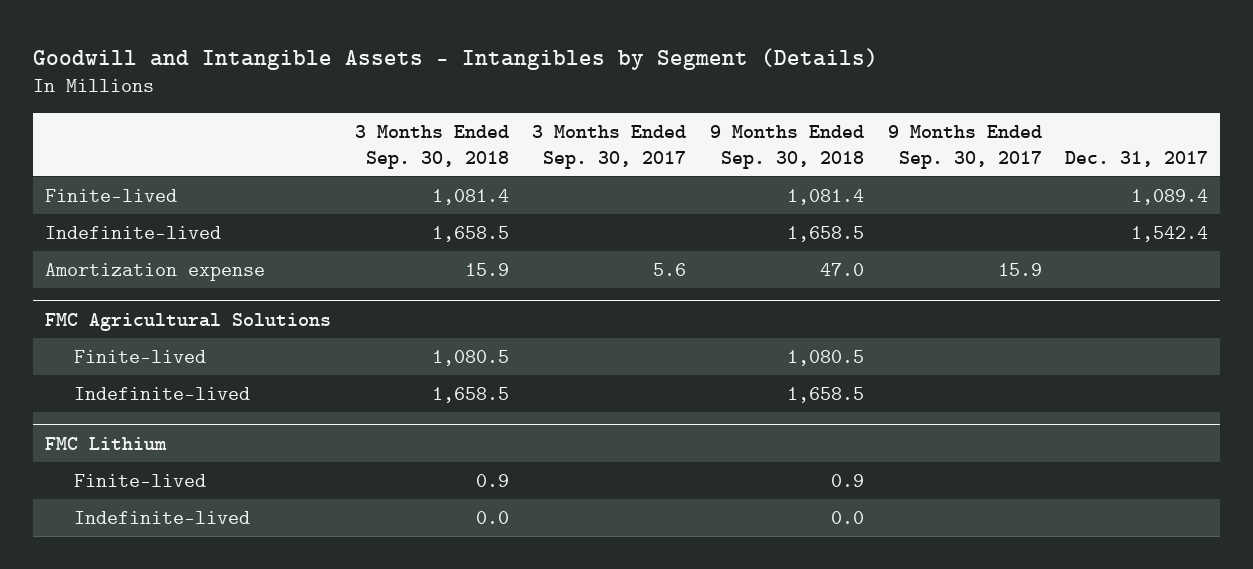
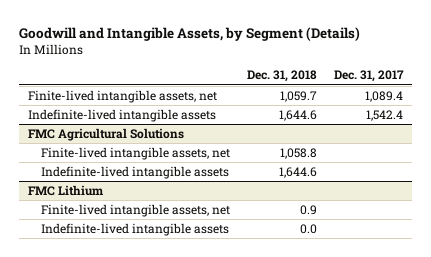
- Goodwill and Intangible Assets - Intangibles by Segment (Details)
+ Goodwill and Intangible Assets, by Segment (Details)
- | 3 Months Ended Sep. 30, 2018 | 3 Months Ended Sep. 30, 2017 | 9 Months Ended Sep. 30, 2018 | 9 Months Ended Sep. 30, 2017 | Dec. 31, 2017
+ | Dec. 31, 2018 | Dec. 31, 2017
- Finite-lived | 1,081.4 | | 1,081.4 | | 1,089.4
- Indefinite-lived | 1,658.5 | | 1,658.5 | | 1,542.4
- Amortization expense | 15.9 | 5.6 | 47.0 | 15.9 |
+ Finite-lived intangible assets, net | 1,059.7 | 1,089.4
+ Indefinite-lived intangible assets | 1,644.6 | 1,542.4
@ FMC Agricultural Solutions
- Finite-lived | 1,080.5 | | 1,080.5 | |
- Indefinite-lived | 1,658.5 | | 1,658.5 | |
+ Finite-lived intangible assets, net | 1,058.8 |
+ Indefinite-lived intangible assets | 1,644.6 |
@ FMC Lithium
- Finite-lived | 0.9 | | 0.9 | |
- Indefinite-lived | 0.0 | | 0.0 | |
+ Finite-lived intangible assets, net | 0.9 |
+ Indefinite-lived intangible assets | 0.0 |

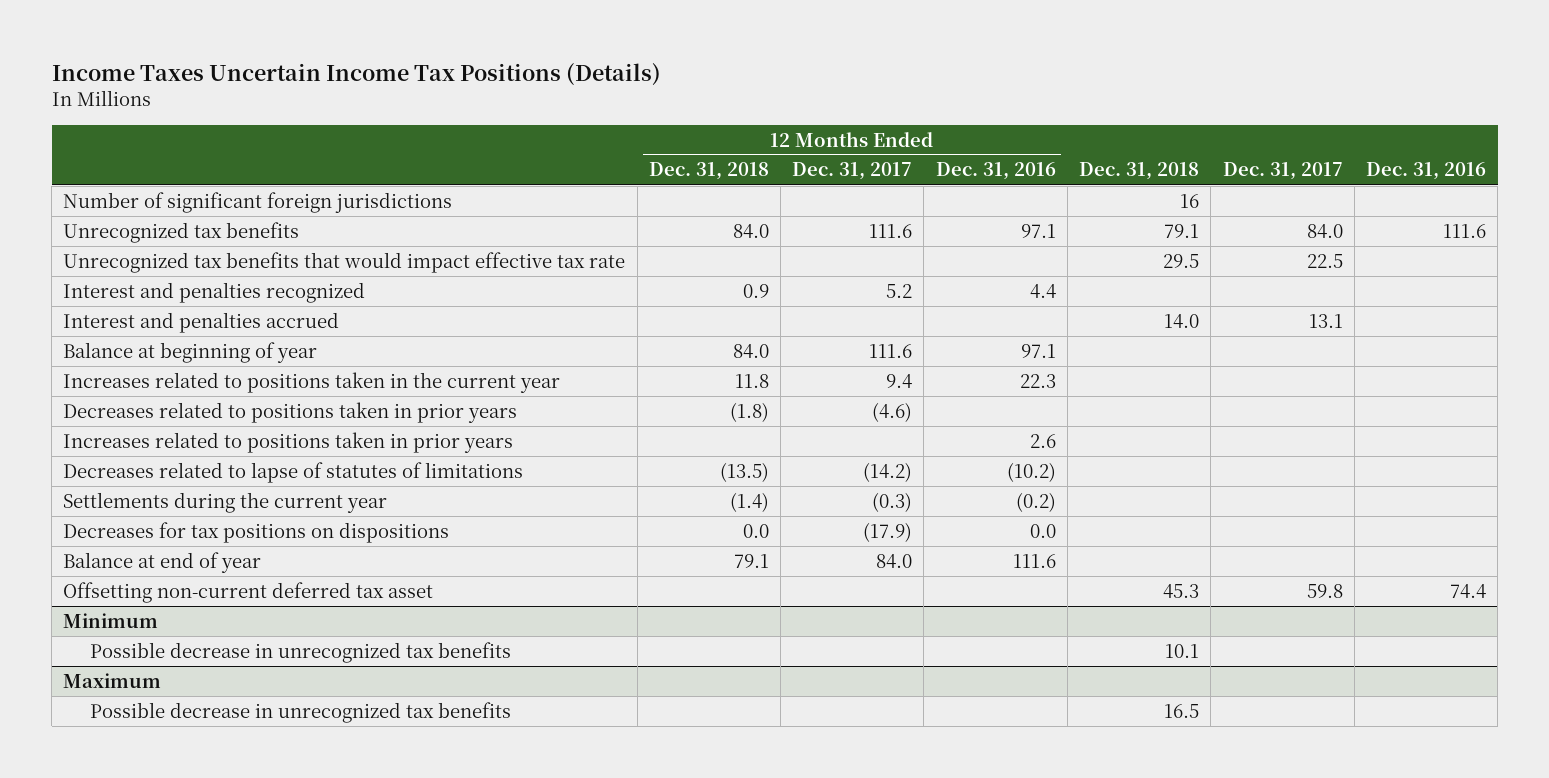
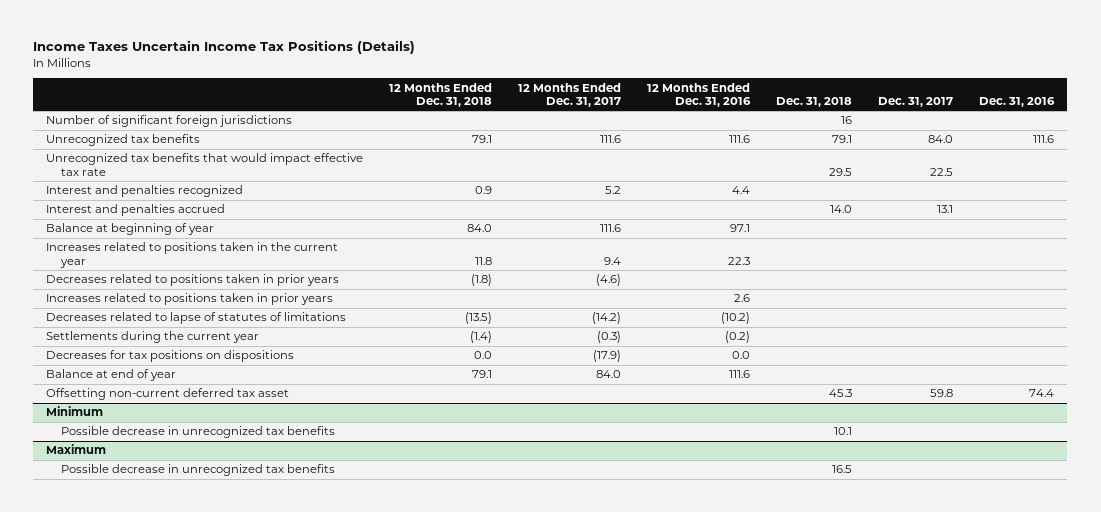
- Unrecognized tax benefits | 84.0 | 111.6 | 97.1 | 79.1 | 84.0 | 111.6
+ Unrecognized tax benefits | 79.1 | 111.6 | 111.6 | 79.1 | 84.0 | 111.6

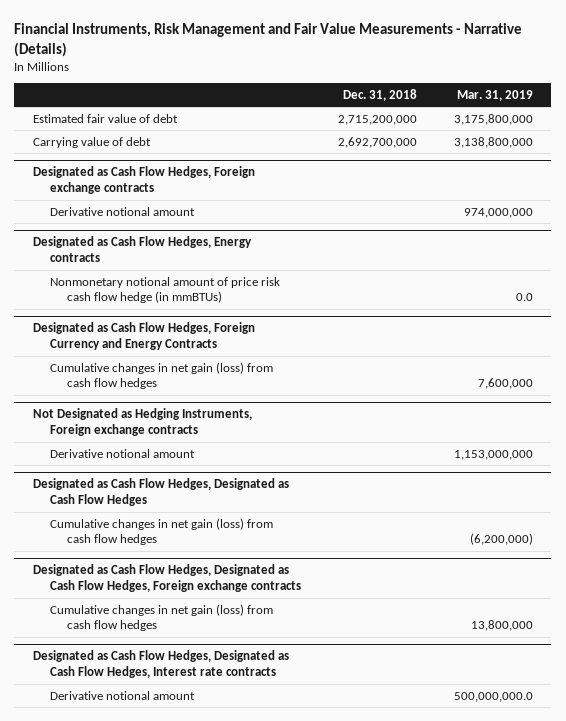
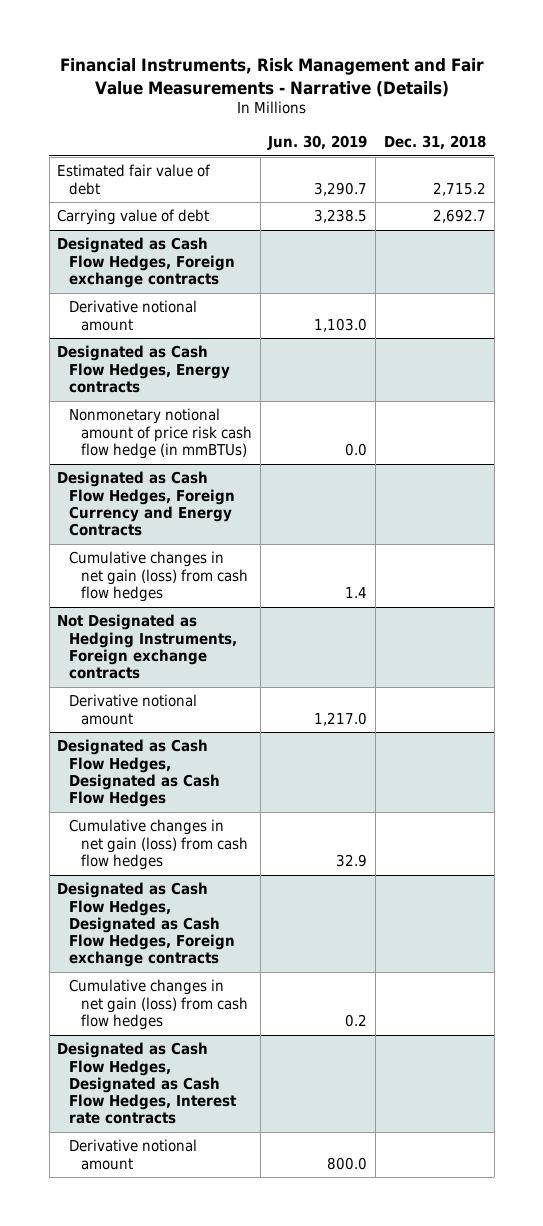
- | Dec. 31, 2018 | Mar. 31, 2019
+ | Jun. 30, 2019 | Dec. 31, 2018
- Estimated fair value of debt | 2,715,200,000 | 3,175,800,000
- Carrying value of debt | 2,692,700,000 | 3,138,800,000
+ Estimated fair value of debt | 3,290.7 | 2,715.2
+ Carrying value of debt | 3,238.5 | 2,692.7

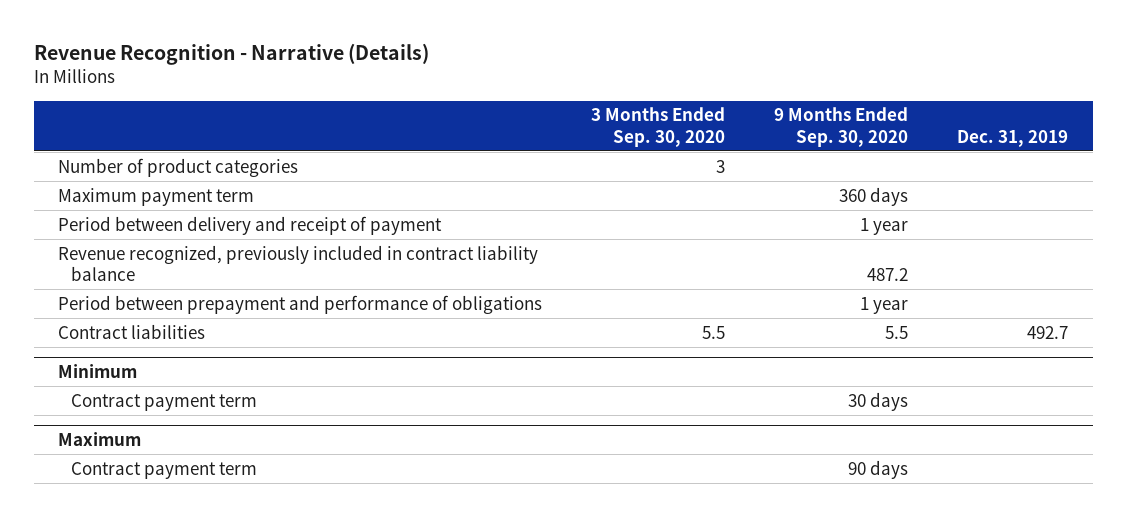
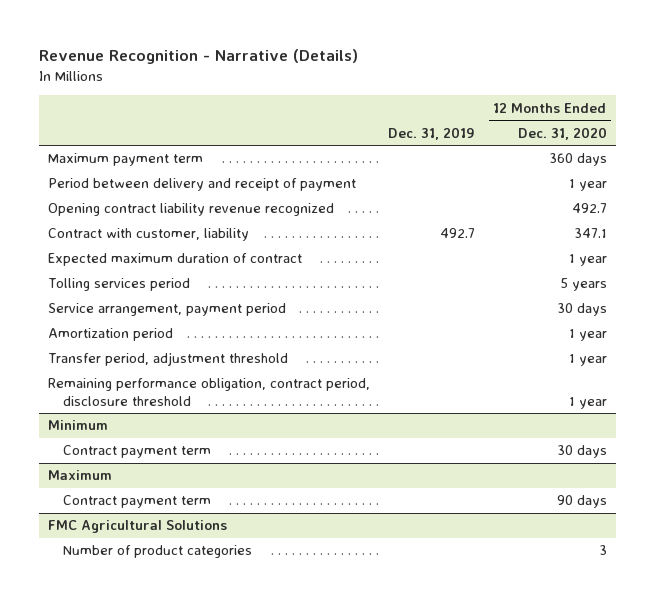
- | 3 Months Ended Sep. 30, 2020 | 9 Months Ended Sep. 30, 2020 | Dec. 31, 2019
+ | Dec. 31, 2019 | 12 Months Ended Dec. 31, 2020
- Number of product categories | 3 | |
- Revenue recognized, previously included in contract liability balance | | 487.2 |
- Period between prepayment and performance of obligations | | 1 year |
- Contract liabilities | 5.5 | 5.5 | 492.7
+ Opening contract liability revenue recognized | | 492.7
+ Contract with customer, liability | 492.7 | 347.1
+ Expected maximum duration of contract | | 1 year
+ Tolling services period | | 5 years
+ Service arrangement, payment period | | 30 days
+ Amortization period | | 1 year
+ Transfer period, adjustment threshold | | 1 year
+ Remaining performance obligation, contract period, disclosure threshold | | 1 year
+ FMC Agricultural Solutions
+ Number of product categories | | 3

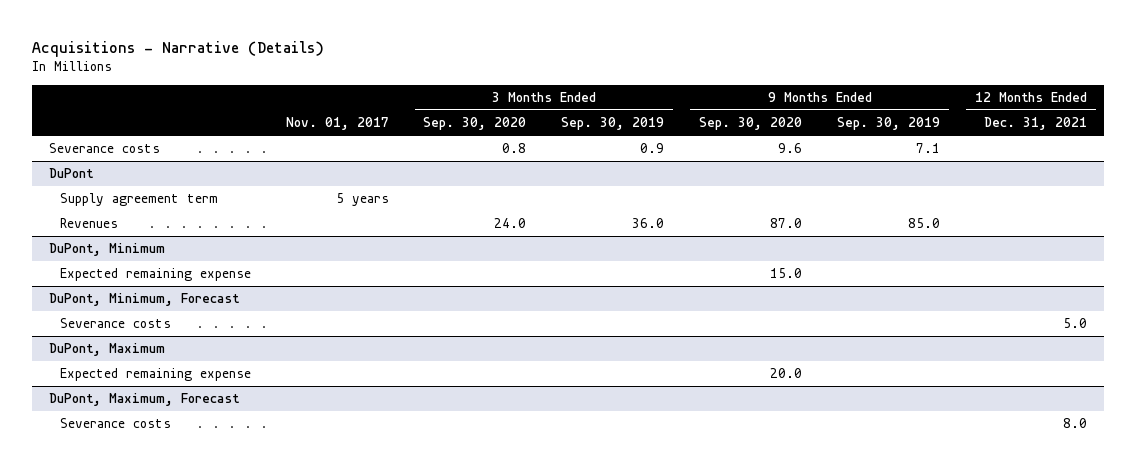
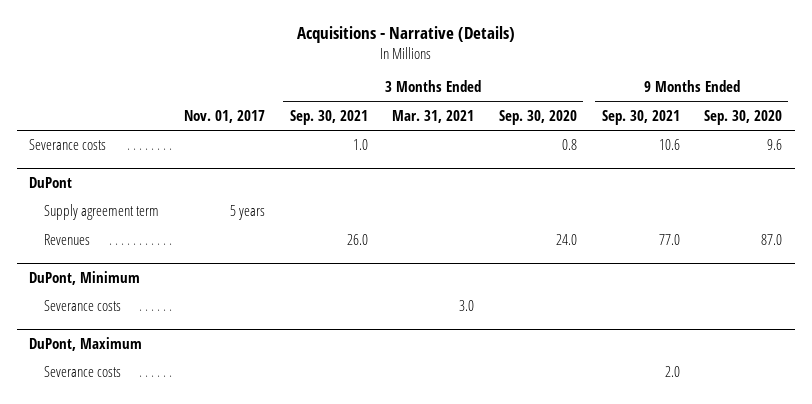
- | Nov. 01, 2017 | 3 Months Ended Sep. 30, 2020 | 3 Months Ended Sep. 30, 2019 | 9 Months Ended Sep. 30, 2020 | 9 Months Ended Sep. 30, 2019 | 12 Months Ended Dec. 31, 2021
+ | Nov. 01, 2017 | 3 Months Ended Sep. 30, 2021 | 3 Months Ended Mar. 31, 2021 | 3 Months Ended Sep. 30, 2020 | 9 Months Ended Sep. 30, 2021 | 9 Months Ended Sep. 30, 2020
@ DuPont, Minimum
- Expected remaining expense | | | | 15.0 | |
- DuPont, Minimum, Forecast
- Severance costs | | | | | | 5.0
@ DuPont, Minimum
+ Severance costs | | | 3.0 | | |
@ DuPont, Maximum
- Expected remaining expense | | | | 20.0 | |
- DuPont, Maximum, Forecast
- Severance costs | | | | | | 8.0
@ DuPont, Maximum
+ Severance costs | | | | | 2.0 |

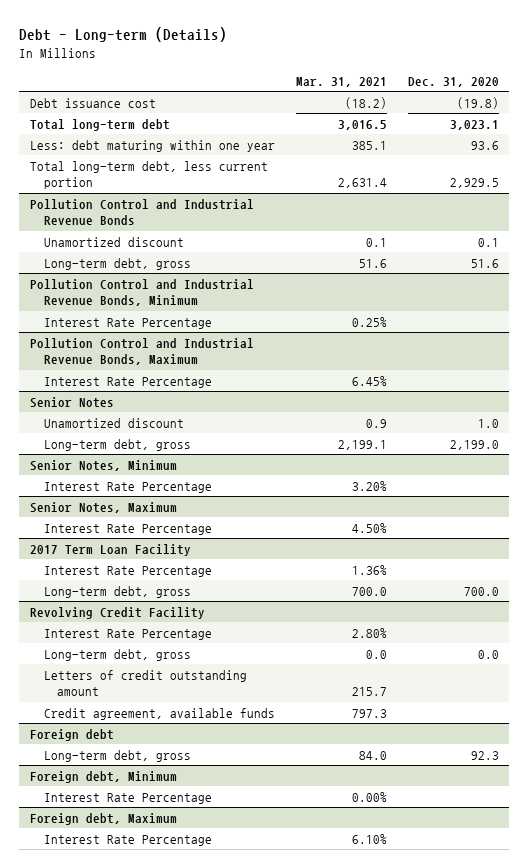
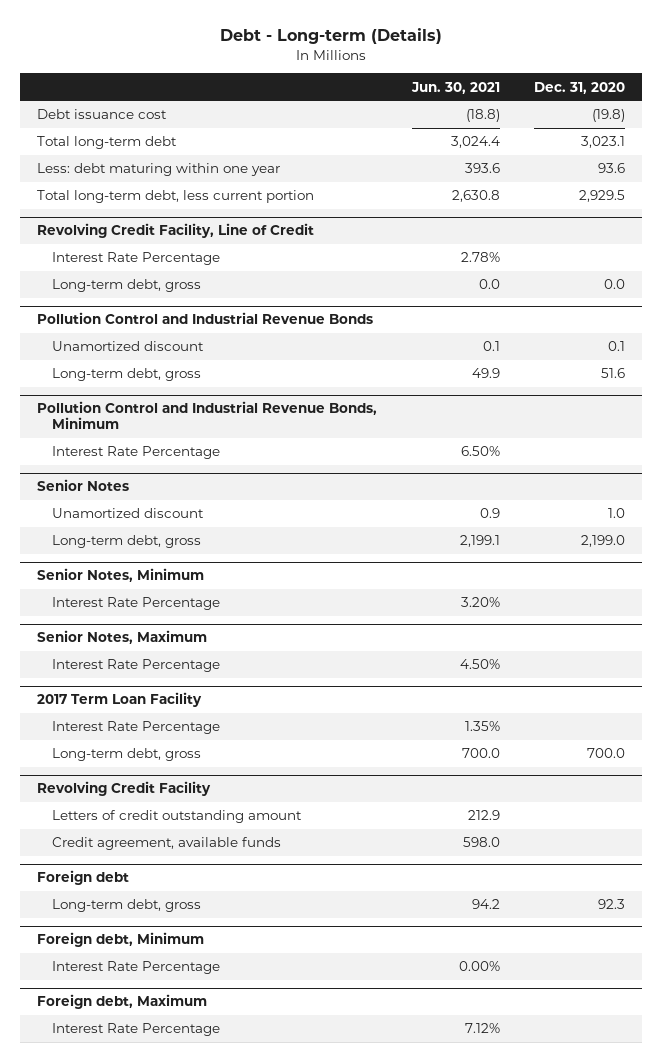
- | Mar. 31, 2021 | Dec. 31, 2020
+ | Jun. 30, 2021 | Dec. 31, 2020
+ Revolving Credit Facility, Line of Credit
+ Interest Rate Percentage | 2.78% |
+ Long-term debt, gross | 0.0 | 0.0
- Pollution Control and Industrial Revenue Bonds, Maximum
- Interest Rate Percentage | 6.45% |
@ Revolving Credit Facility
- Interest Rate Percentage | 2.80% |
- Long-term debt, gross | 0.0 | 0.0

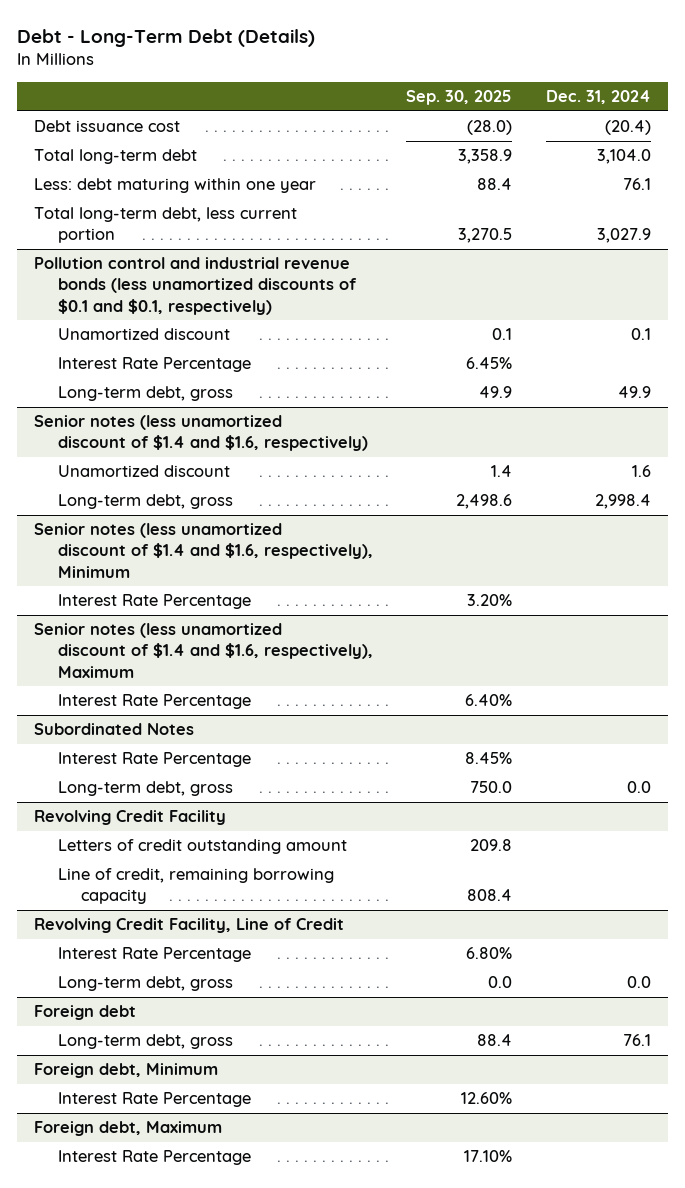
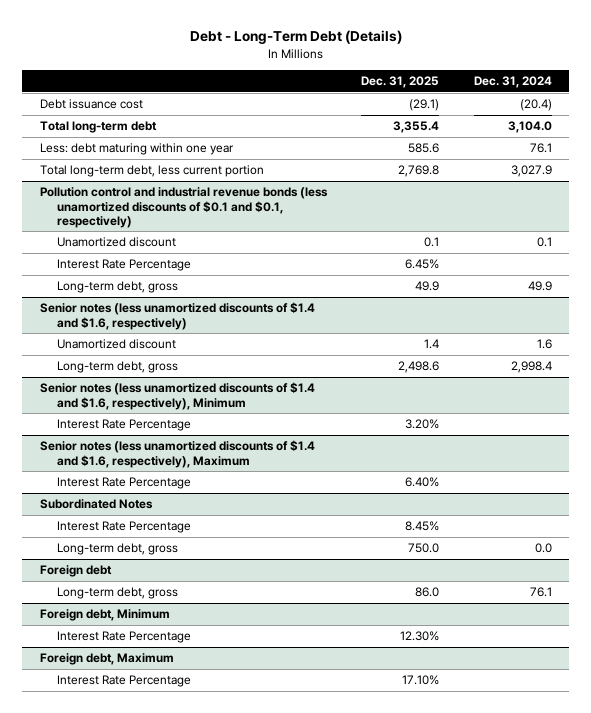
- | Sep. 30, 2025 | Dec. 31, 2024
+ | Dec. 31, 2025 | Dec. 31, 2024
- Senior notes (less unamortized discount of $1.4 and $1.6, respectively)
+ Senior notes (less unamortized discounts of $1.4 and $1.6, respectively)
- Senior notes (less unamortized discount of $1.4 and $1.6, respectively), Minimum
+ Senior notes (less unamortized discounts of $1.4 and $1.6, respectively), Minimum
- Senior notes (less unamortized discount of $1.4 and $1.6, respectively), Maximum
+ Senior notes (less unamortized discounts of $1.4 and $1.6, respectively), Maximum
- Revolving Credit Facility
- Letters of credit outstanding amount | 209.8 |
- Line of credit, remaining borrowing capacity | 808.4 |
- Revolving Credit Facility, Line of Credit
- Interest Rate Percentage | 6.80% |
- Long-term debt, gross | 0.0 | 0.0

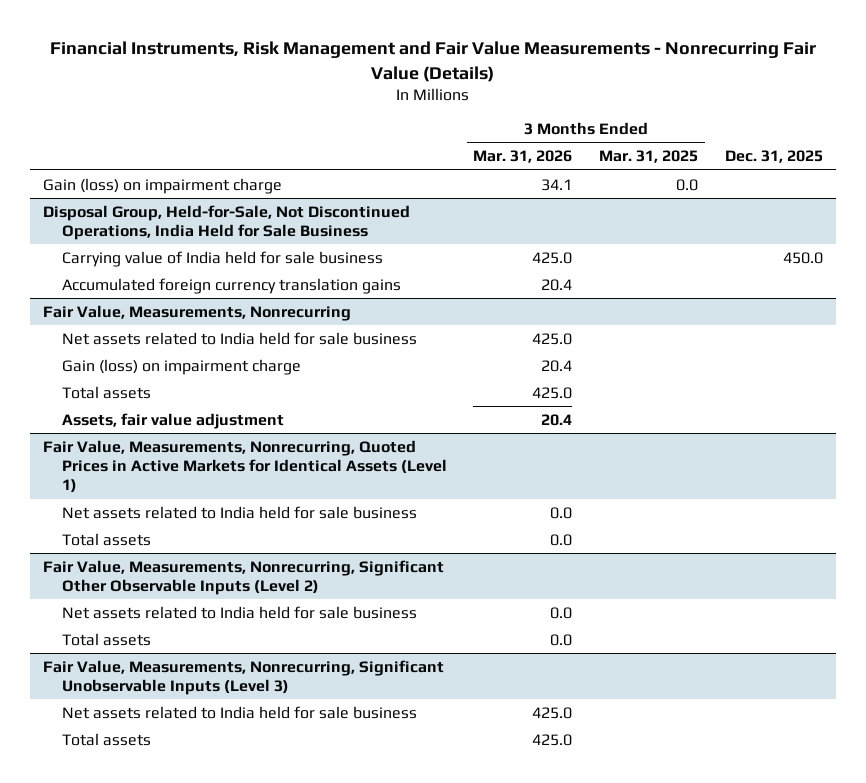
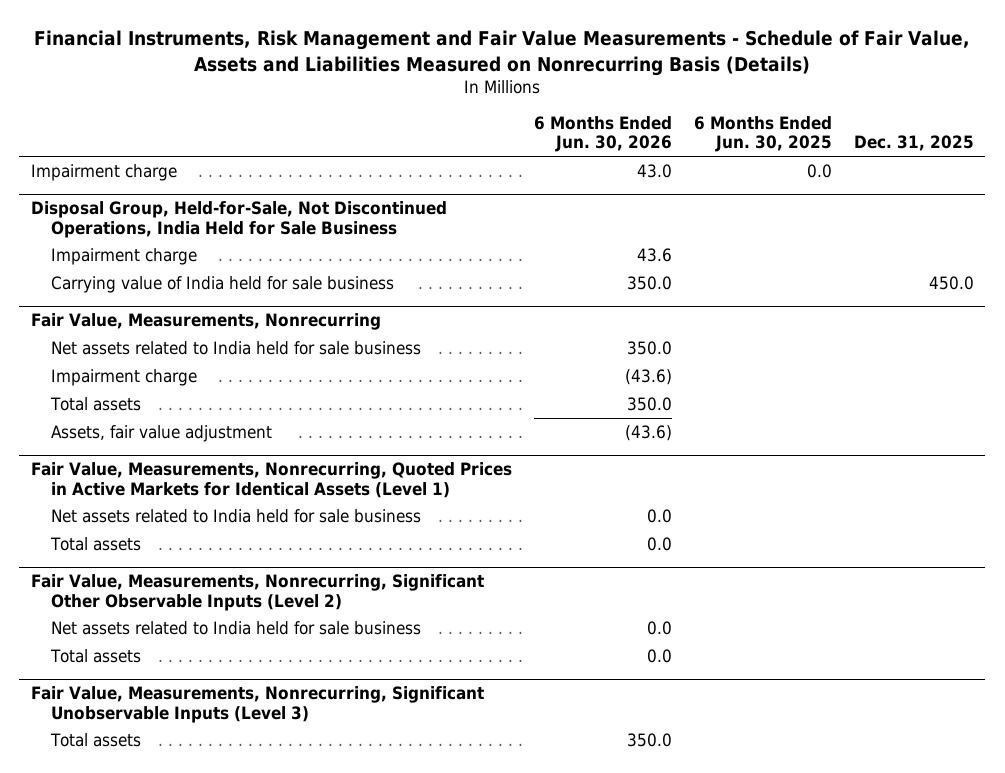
- Financial Instruments, Risk Management and Fair Value Measurements - Nonrecurring Fair Value (Details)
+ Financial Instruments, Risk Management and Fair Value Measurements - Schedule of Fair Value, Assets and Liabilities Measured on Nonrecurring Basis (Details)
- | 3 Months Ended Mar. 31, 2026 | 3 Months Ended Mar. 31, 2025 | Dec. 31, 2025
+ | 6 Months Ended Jun. 30, 2026 | 6 Months Ended Jun. 30, 2025 | Dec. 31, 2025
- Gain (loss) on impairment charge | 34.1 | 0.0 |
+ Impairment charge | 43.0 | 0.0 |
@ Disposal Group, Held-for-Sale, Not Discontinued Operations, India Held for Sale Business
+ Impairment charge | 43.6 | |
- Accumulated foreign currency translation gains | 20.4 | |
@ Fair Value, Measurements, Nonrecurring
- Gain (loss) on impairment charge | 20.4 | |
+ Impairment charge | (43.6) | |
@ Fair Value, Measurements, Nonrecurring, Significant Unobservable Inputs (Level 3)
- Net assets related to India held for sale business | 425.0 | |

